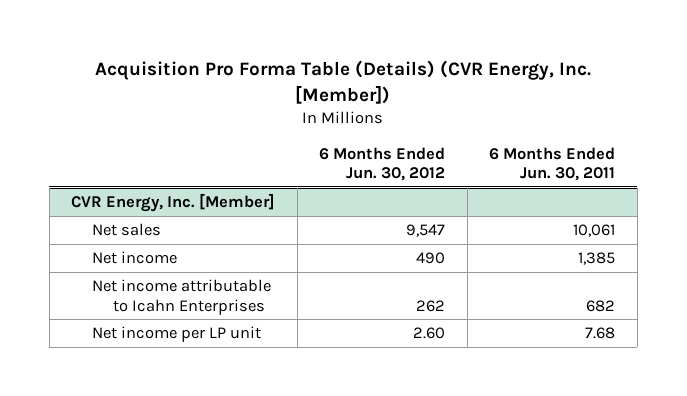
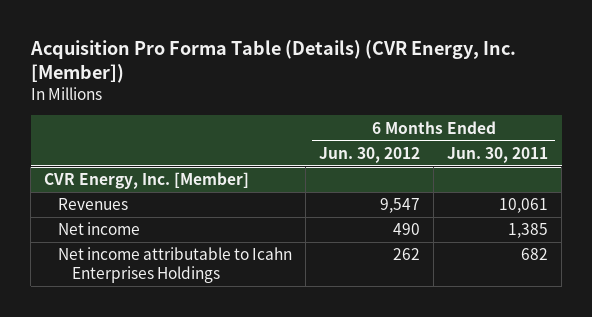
@ CVR Energy, Inc. [Member]
- Net sales | 9,547 | 10,061
+ Revenues | 9,547 | 10,061
- Net income attributable to Icahn Enterprises | 262 | 682
- Net income per LP unit | 2.60 | 7.68
+ Net income attributable to Icahn Enterprises Holdings | 262 | 682

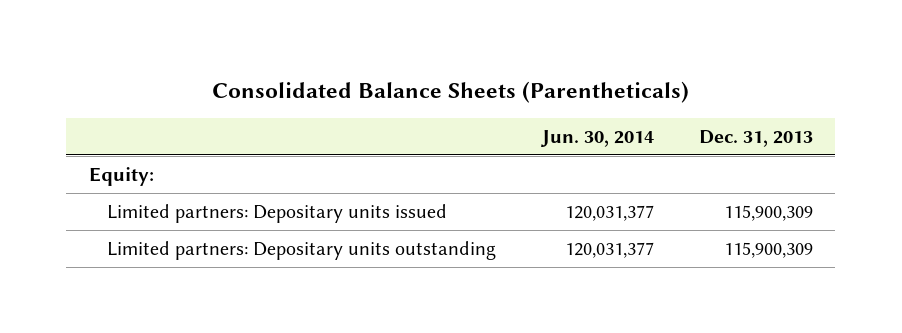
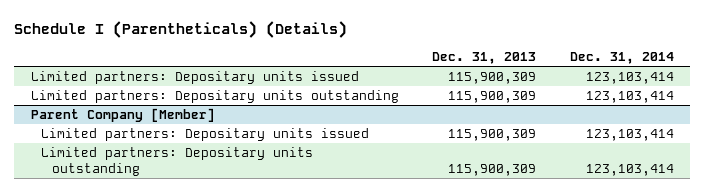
- Consolidated Balance Sheets (Parentheticals)
+ Schedule I (Parentheticals) (Details)
- | Jun. 30, 2014 | Dec. 31, 2013
+ | Dec. 31, 2013 | Dec. 31, 2014
- Equity:
+ Parent Company [Member]
+ Limited partners: Depositary units issued | 115,900,309 | 123,103,414
+ Limited partners: Depositary units outstanding | 115,900,309 | 123,103,414

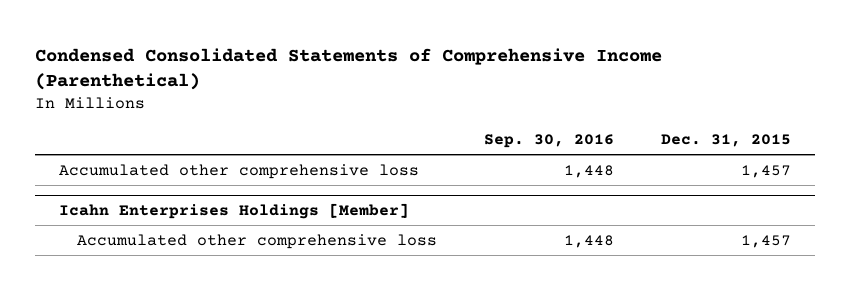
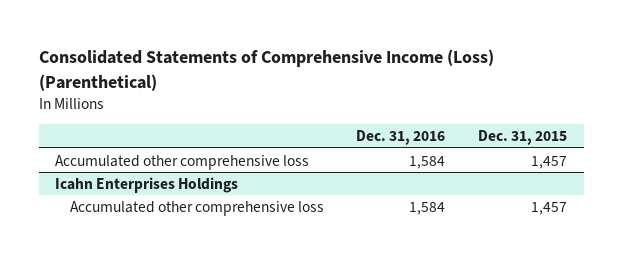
- Condensed Consolidated Statements of Comprehensive Income (Parenthetical)
+ Consolidated Statements of Comprehensive Income (Loss) (Parenthetical)
- | Sep. 30, 2016 | Dec. 31, 2015
+ | Dec. 31, 2016 | Dec. 31, 2015
- Icahn Enterprises Holdings [Member]
+ Icahn Enterprises Holdings

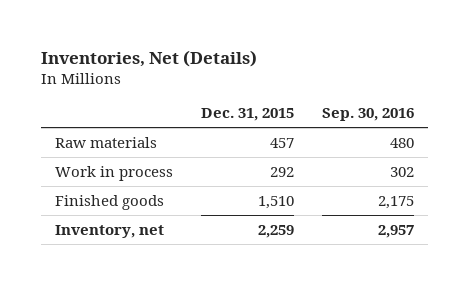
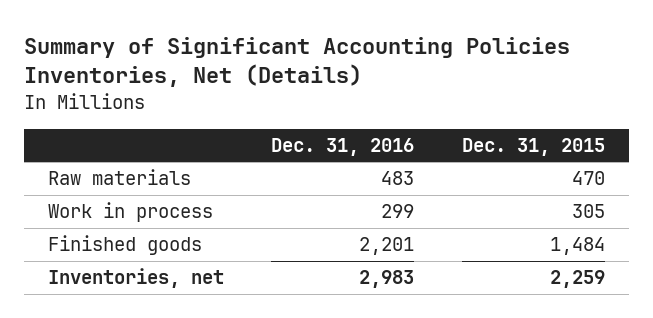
- Inventories, Net (Details)
+ Summary of Significant Accounting Policies Inventories, Net (Details)
- | Dec. 31, 2015 | Sep. 30, 2016
+ | Dec. 31, 2016 | Dec. 31, 2015
- Raw materials | 457 | 480
- Work in process | 292 | 302
- Finished goods | 1,510 | 2,175
- Inventory, net | 2,259 | 2,957
+ Raw materials | 483 | 470
+ Work in process | 299 | 305
+ Finished goods | 2,201 | 1,484
+ Inventories, net | 2,983 | 2,259

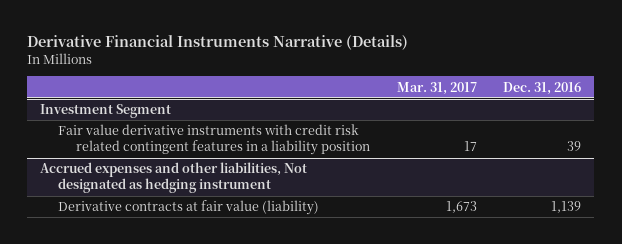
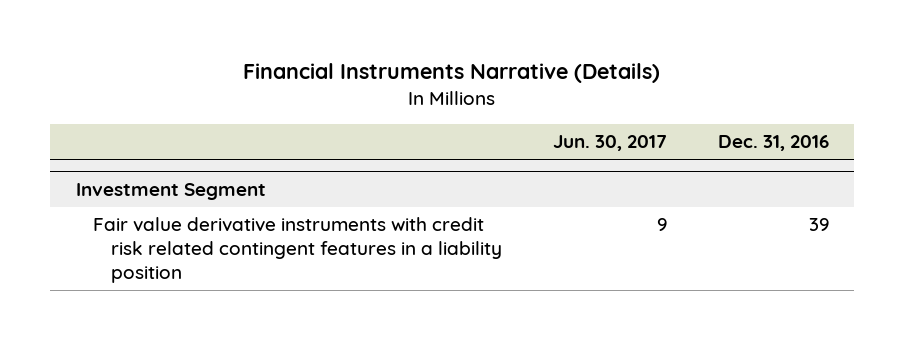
- Derivative Financial Instruments Narrative (Details)
+ Financial Instruments Narrative (Details)
- | Mar. 31, 2017 | Dec. 31, 2016
+ | Jun. 30, 2017 | Dec. 31, 2016
- Accrued expenses and other liabilities, Not designated as hedging instrument
- Derivative contracts at fair value (liability) | 1,673 | 1,139

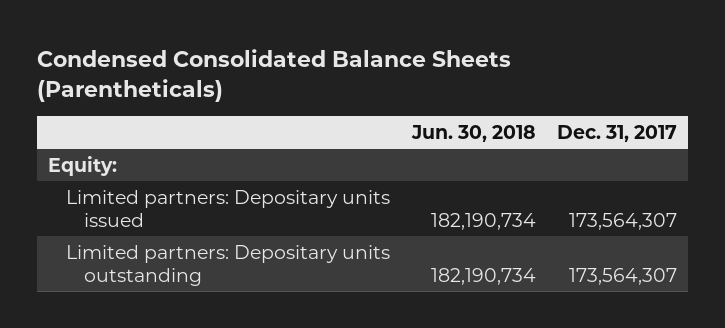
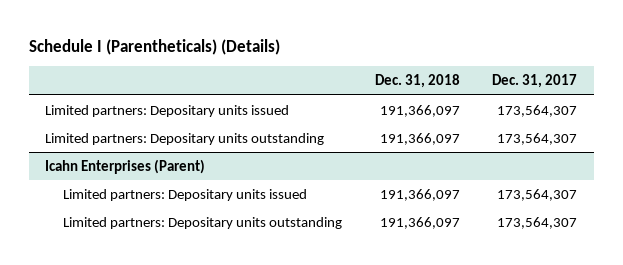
- Condensed Consolidated Balance Sheets (Parentheticals)
+ Schedule I (Parentheticals) (Details)
- | Jun. 30, 2018 | Dec. 31, 2017
+ | Dec. 31, 2018 | Dec. 31, 2017
- Equity:
+ Icahn Enterprises (Parent)
+ Limited partners: Depositary units issued | 191,366,097 | 173,564,307
+ Limited partners: Depositary units outstanding | 191,366,097 | 173,564,307

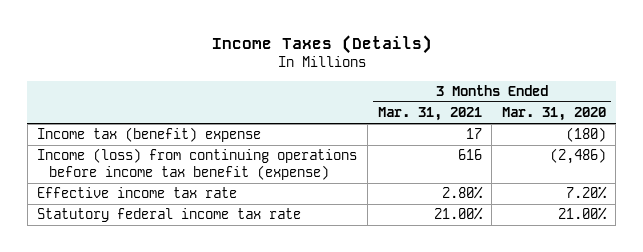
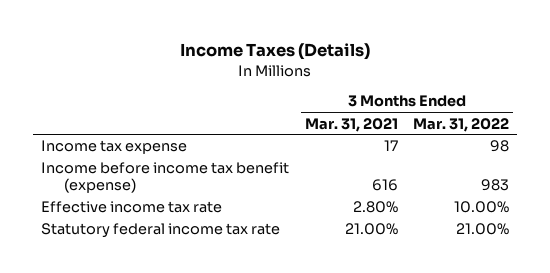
- | 3 Months Ended Mar. 31, 2021 | 3 Months Ended Mar. 31, 2020
+ | 3 Months Ended Mar. 31, 2021 | 3 Months Ended Mar. 31, 2022
- Income tax (benefit) expense | 17 | (180)
- Income (loss) from continuing operations before income tax benefit (expense) | 616 | (2,486)
+ Income tax expense | 17 | 98
+ Income before income tax benefit (expense) | 616 | 983

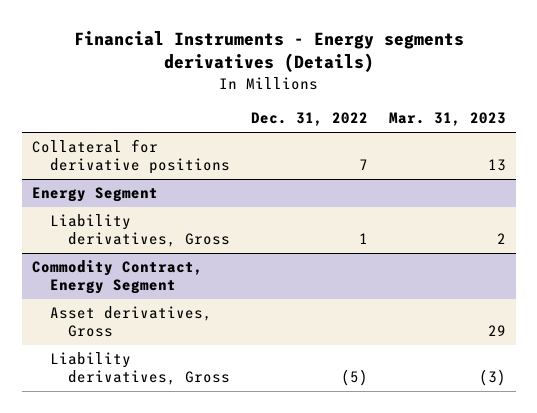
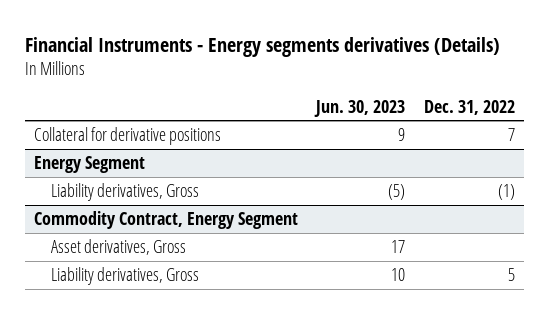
- | Dec. 31, 2022 | Mar. 31, 2023
+ | Jun. 30, 2023 | Dec. 31, 2022
@ Energy Segment
- Liability derivatives, Gross | 1 | 2
+ Liability derivatives, Gross | (5) | (1)
@ Commodity Contract, Energy Segment
- Liability derivatives, Gross | (5) | (3)
+ Liability derivatives, Gross | 10 | 5

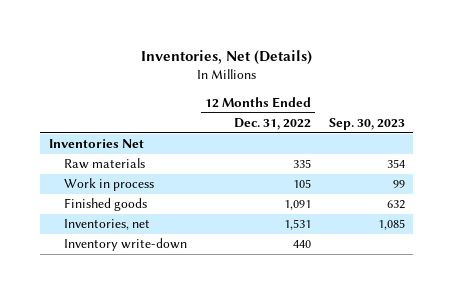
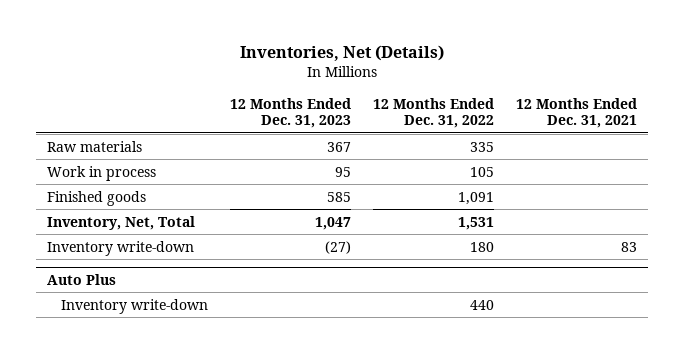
- | 12 Months Ended Dec. 31, 2022 | Sep. 30, 2023
+ | 12 Months Ended Dec. 31, 2023 | 12 Months Ended Dec. 31, 2022 | 12 Months Ended Dec. 31, 2021
- Inventories Net
- Inventories, net | 1,531 | 1,085
+ Inventory, Net, Total | 1,047 | 1,531 |
+ Inventory write-down | (27) | 180 | 83
+ Auto Plus

